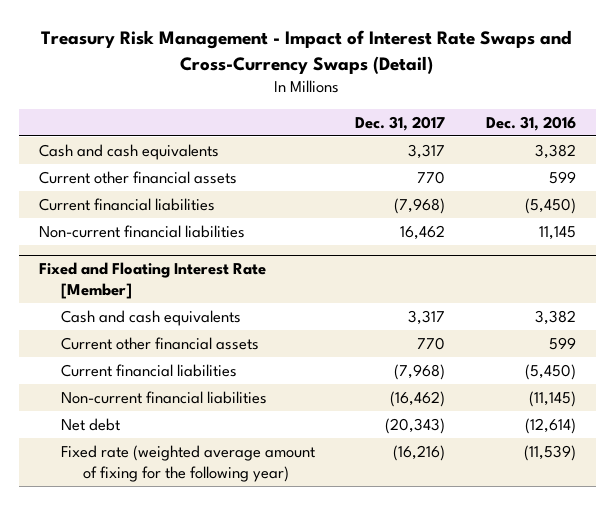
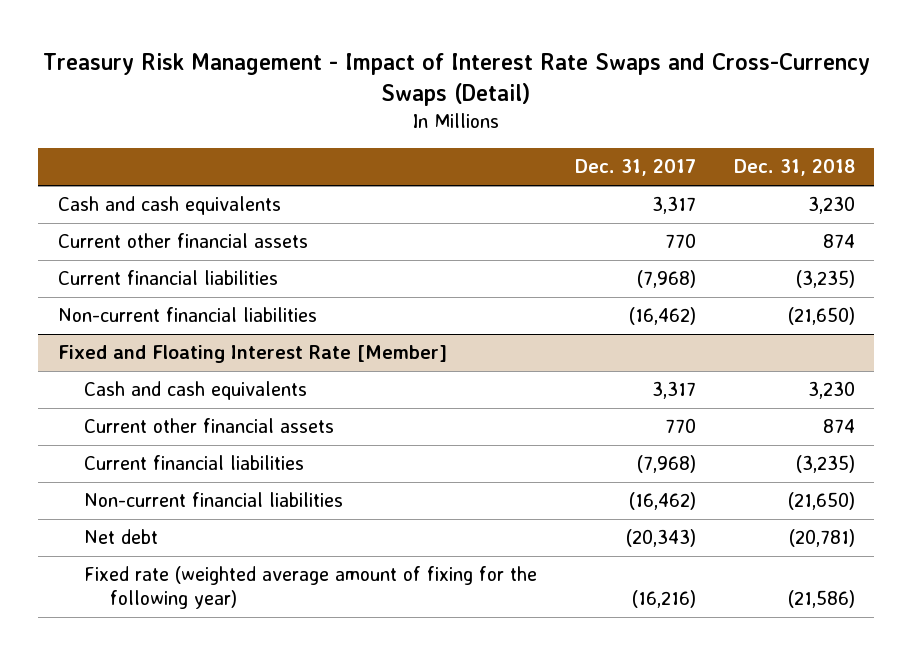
- | Dec. 31, 2017 | Dec. 31, 2016
+ | Dec. 31, 2017 | Dec. 31, 2018
- Non-current financial liabilities | 16,462 | 11,145
+ Non-current financial liabilities | (16,462) | (21,650)

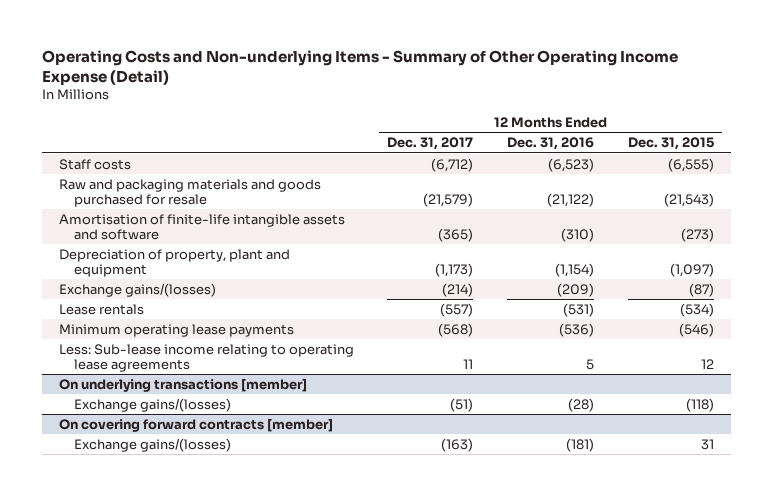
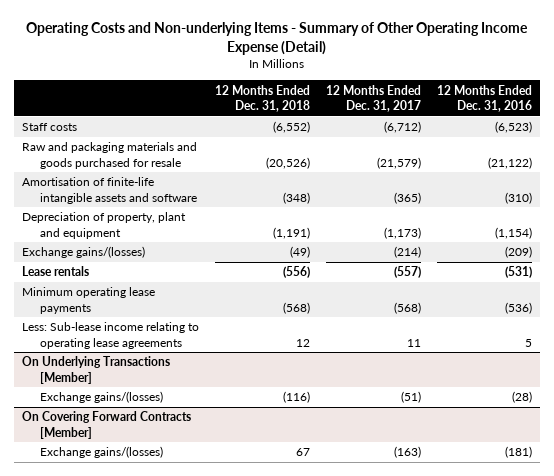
- | 12 Months Ended Dec. 31, 2017 | 12 Months Ended Dec. 31, 2016 | 12 Months Ended Dec. 31, 2015
+ | 12 Months Ended Dec. 31, 2018 | 12 Months Ended Dec. 31, 2017 | 12 Months Ended Dec. 31, 2016
- On underlying transactions [member]
+ On Underlying Transactions [Member]
- On covering forward contracts [member]
+ On Covering Forward Contracts [Member]

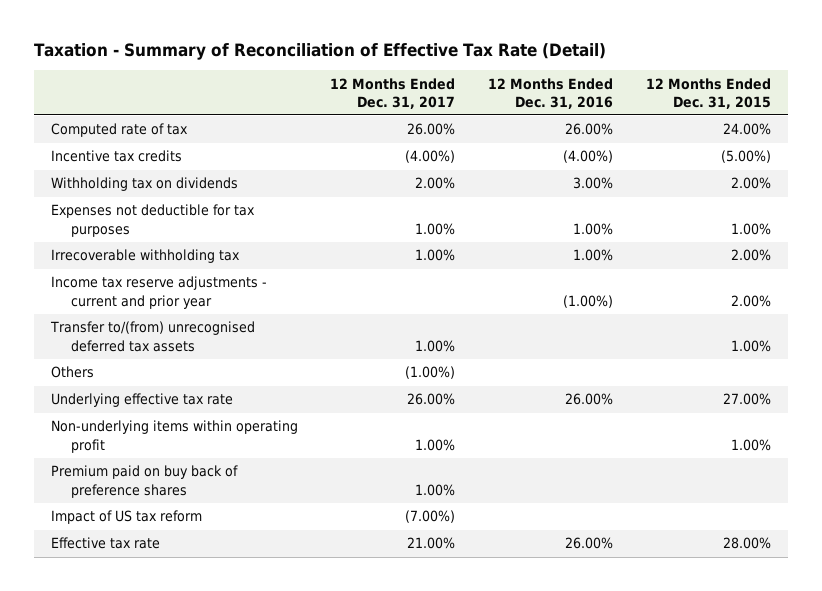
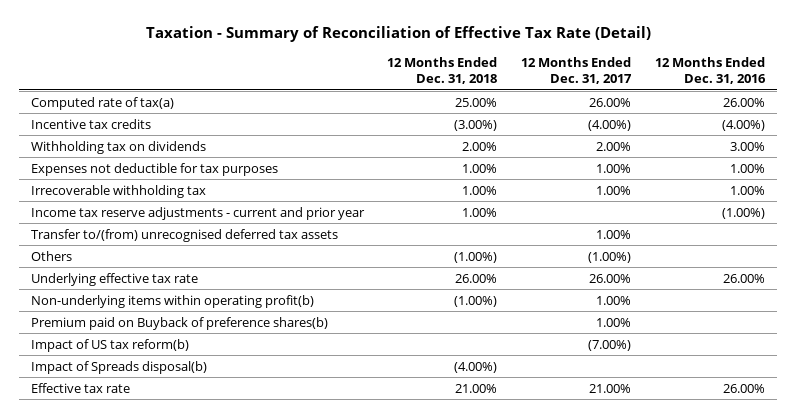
- | 12 Months Ended Dec. 31, 2017 | 12 Months Ended Dec. 31, 2016 | 12 Months Ended Dec. 31, 2015
+ | 12 Months Ended Dec. 31, 2018 | 12 Months Ended Dec. 31, 2017 | 12 Months Ended Dec. 31, 2016
- Computed rate of tax | 26.00% | 26.00% | 24.00%
+ Computed rate of tax(a) | 25.00% | 26.00% | 26.00%
- Non-underlying items within operating profit | 1.00% | | 1.00%
- Premium paid on buy back of preference shares | 1.00% | |
- Impact of US tax reform | (7.00%) | |
+ Non-underlying items within operating profit(b) | (1.00%) | 1.00% |
+ Premium paid on Buyback of preference shares(b) | | 1.00% |
+ Impact of US tax reform(b) | | (7.00%) |
+ Impact of Spreads disposal(b) | (4.00%) | |

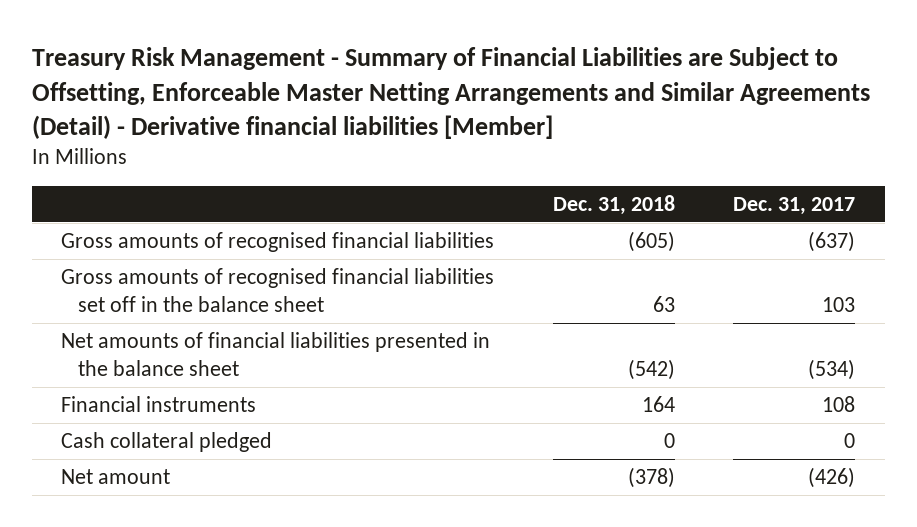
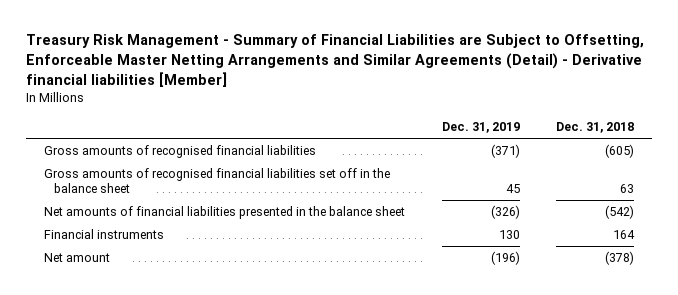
- | Dec. 31, 2018 | Dec. 31, 2017
+ | Dec. 31, 2019 | Dec. 31, 2018
- Cash collateral pledged | 0 | 0

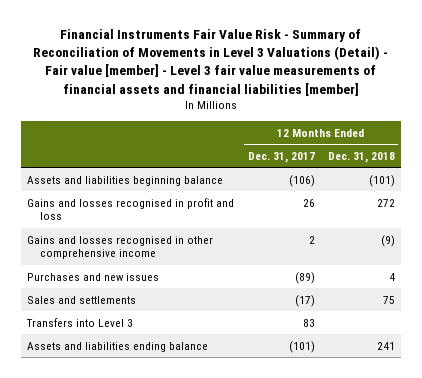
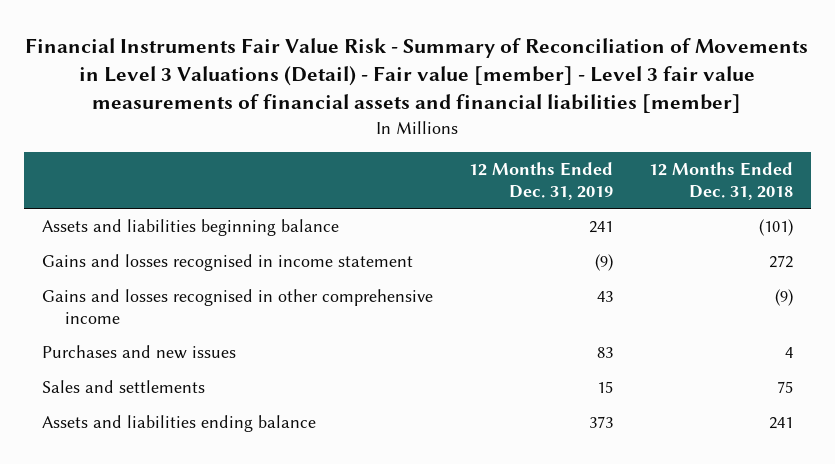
- | 12 Months Ended Dec. 31, 2017 | 12 Months Ended Dec. 31, 2018
+ | 12 Months Ended Dec. 31, 2019 | 12 Months Ended Dec. 31, 2018
- Gains and losses recognised in profit and loss | 26 | 272
+ Gains and losses recognised in income statement | (9) | 272
- Transfers into Level 3 | 83 |

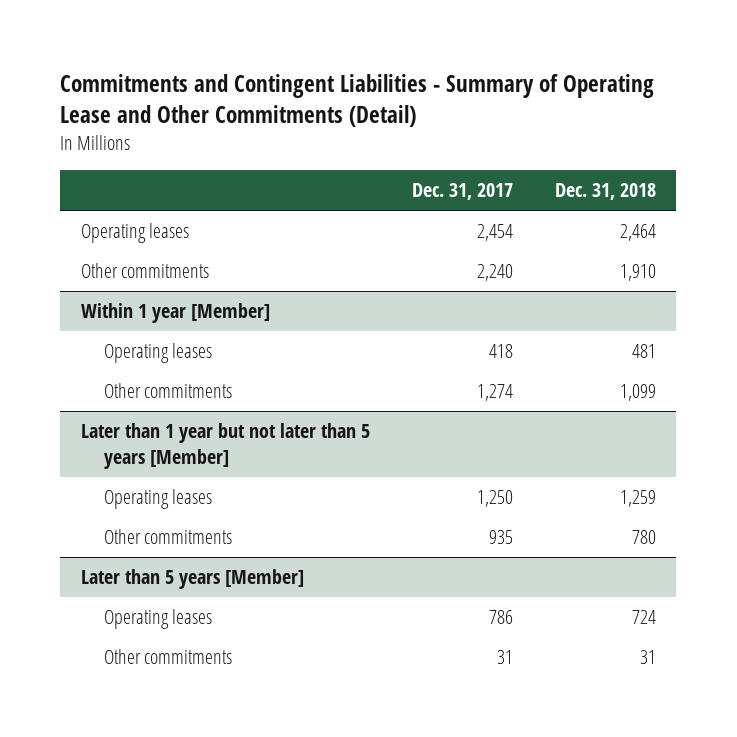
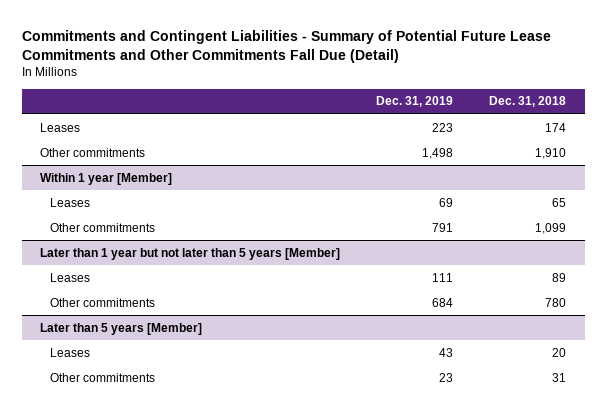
- Commitments and Contingent Liabilities - Summary of Operating Lease and Other Commitments (Detail)
+ Commitments and Contingent Liabilities - Summary of Potential Future Lease Commitments and Other Commitments Fall Due (Detail)
- | Dec. 31, 2017 | Dec. 31, 2018
+ | Dec. 31, 2019 | Dec. 31, 2018
- Operating leases | 2,454 | 2,464
+ Leases | 223 | 174
@ Within 1 year [Member]
- Operating leases | 418 | 481
+ Leases | 69 | 65
@ Later than 1 year but not later than 5 years [Member]
- Operating leases | 1,250 | 1,259
+ Leases | 111 | 89
@ Later than 5 years [Member]
- Operating leases | 786 | 724
+ Leases | 43 | 20

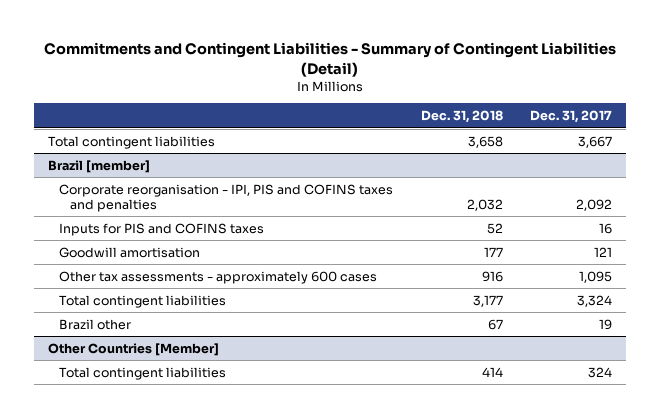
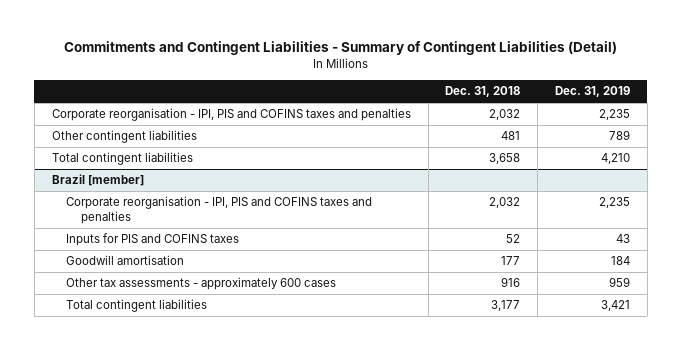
- | Dec. 31, 2018 | Dec. 31, 2017
+ | Dec. 31, 2018 | Dec. 31, 2019
+ Corporate reorganisation - IPI, PIS and COFINS taxes and penalties | 2,032 | 2,235
+ Other contingent liabilities | 481 | 789
@ Brazil [member]
- Brazil other | 67 | 19
- Other Countries [Member]
- Total contingent liabilities | 414 | 324

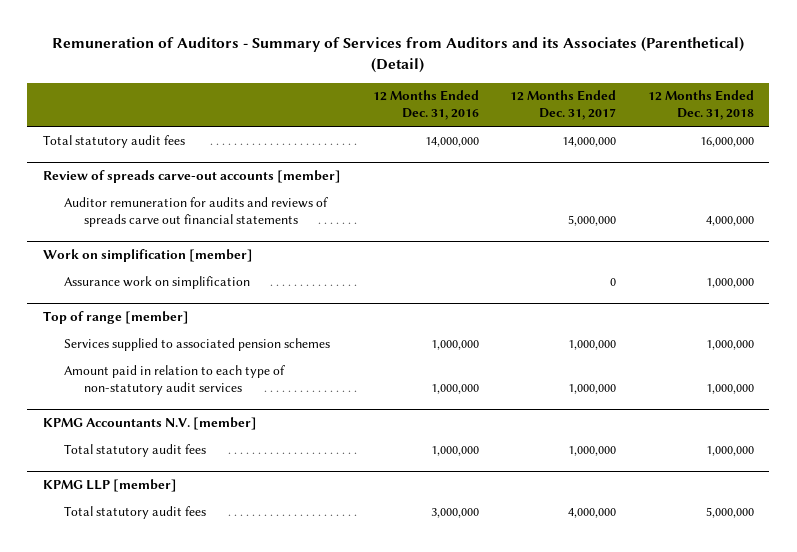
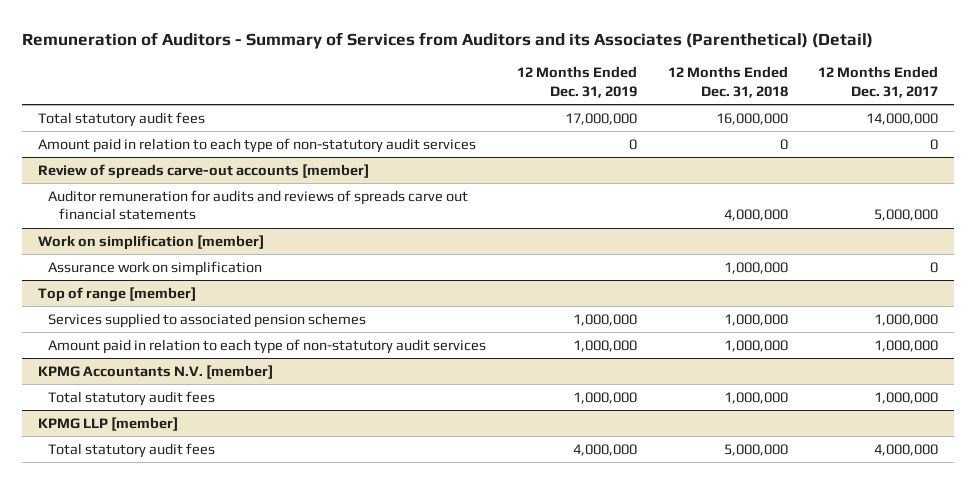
- | 12 Months Ended Dec. 31, 2016 | 12 Months Ended Dec. 31, 2017 | 12 Months Ended Dec. 31, 2018
+ | 12 Months Ended Dec. 31, 2019 | 12 Months Ended Dec. 31, 2018 | 12 Months Ended Dec. 31, 2017
+ Amount paid in relation to each type of non-statutory audit services | 0 | 0 | 0

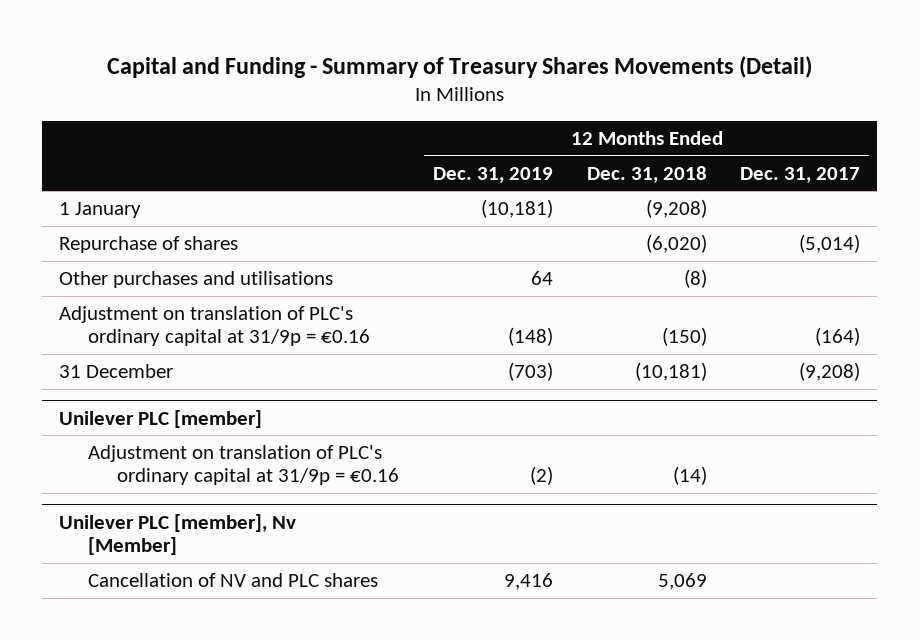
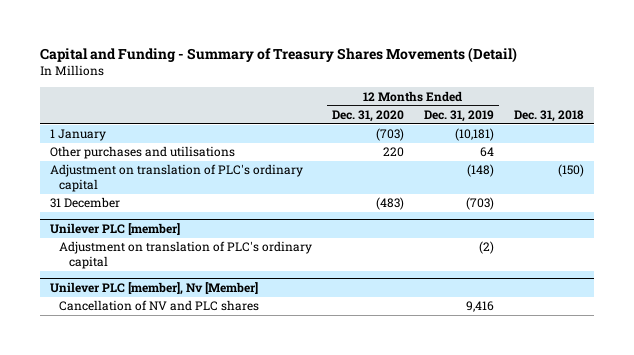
- | 12 Months Ended Dec. 31, 2019 | 12 Months Ended Dec. 31, 2018 | 12 Months Ended Dec. 31, 2017
+ | 12 Months Ended Dec. 31, 2020 | 12 Months Ended Dec. 31, 2019 | Dec. 31, 2018
- Repurchase of shares | | (6,020) | (5,014)
- Adjustment on translation of PLC's ordinary capital at 31/9p = €0.16 | (148) | (150) | (164)
+ Adjustment on translation of PLC's ordinary capital | | (148) | (150)
@ Unilever PLC [member]
- Adjustment on translation of PLC's ordinary capital at 31/9p = €0.16 | (2) | (14) |
+ Adjustment on translation of PLC's ordinary capital | | (2) |

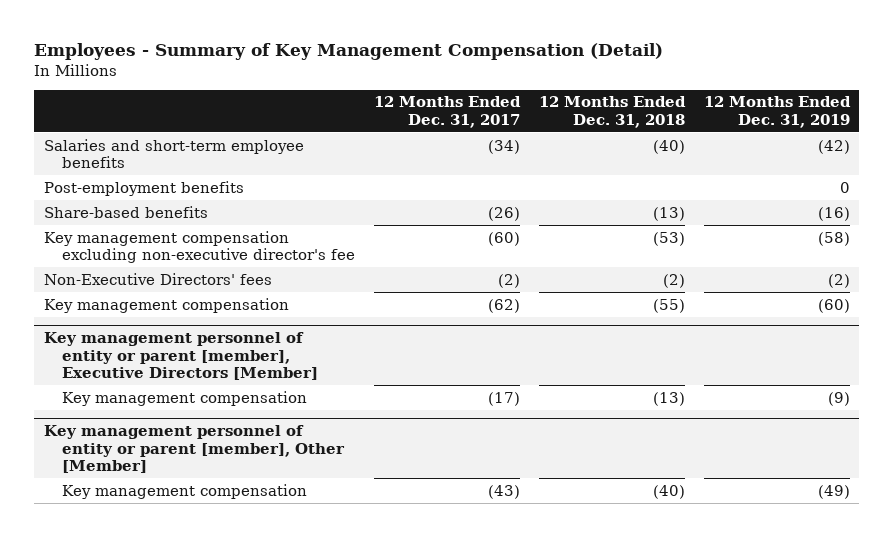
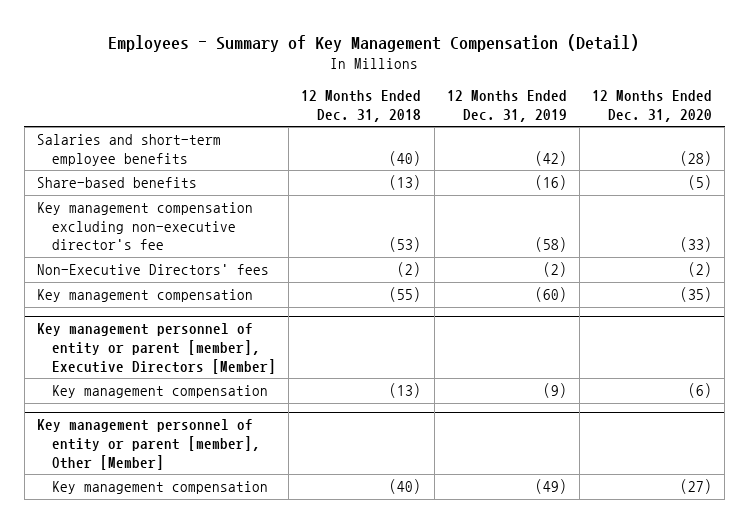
- | 12 Months Ended Dec. 31, 2017 | 12 Months Ended Dec. 31, 2018 | 12 Months Ended Dec. 31, 2019
+ | 12 Months Ended Dec. 31, 2018 | 12 Months Ended Dec. 31, 2019 | 12 Months Ended Dec. 31, 2020
- Post-employment benefits | | | 0

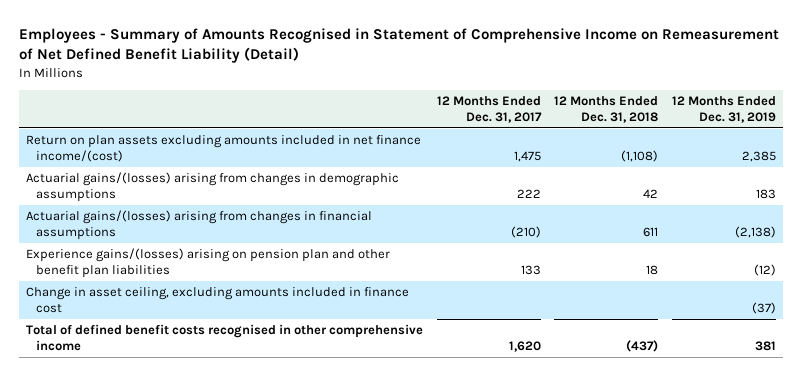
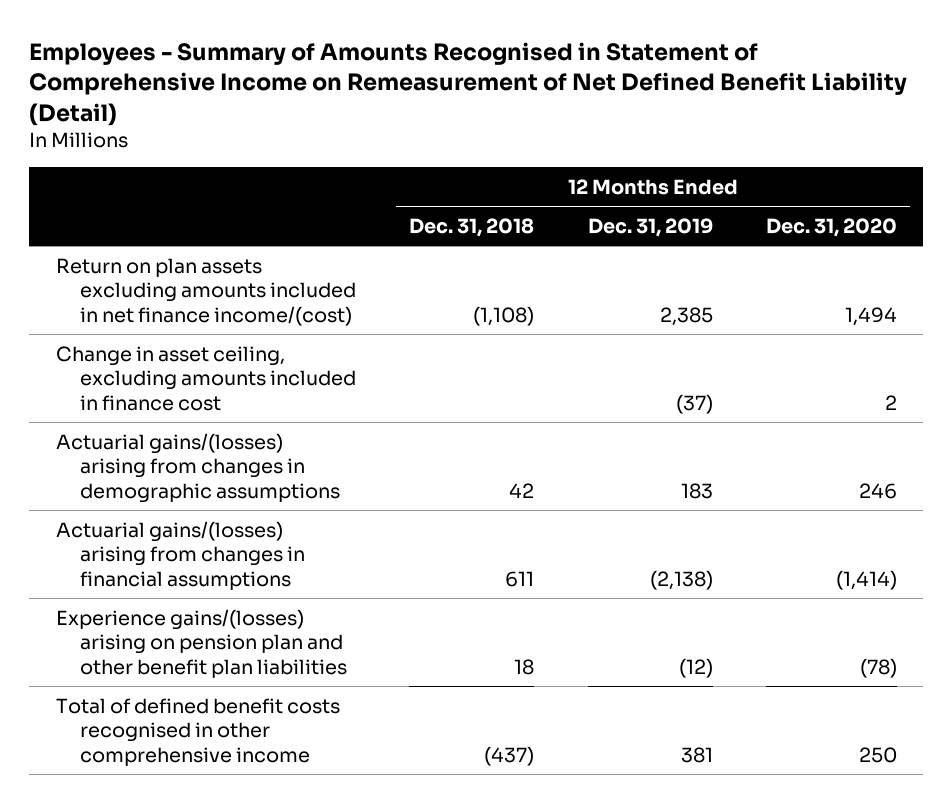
- | 12 Months Ended Dec. 31, 2017 | 12 Months Ended Dec. 31, 2018 | 12 Months Ended Dec. 31, 2019
+ | 12 Months Ended Dec. 31, 2018 | 12 Months Ended Dec. 31, 2019 | 12 Months Ended Dec. 31, 2020
moved up: Change in asset ceiling, excluding amounts included in finance cost | | (37) | 2

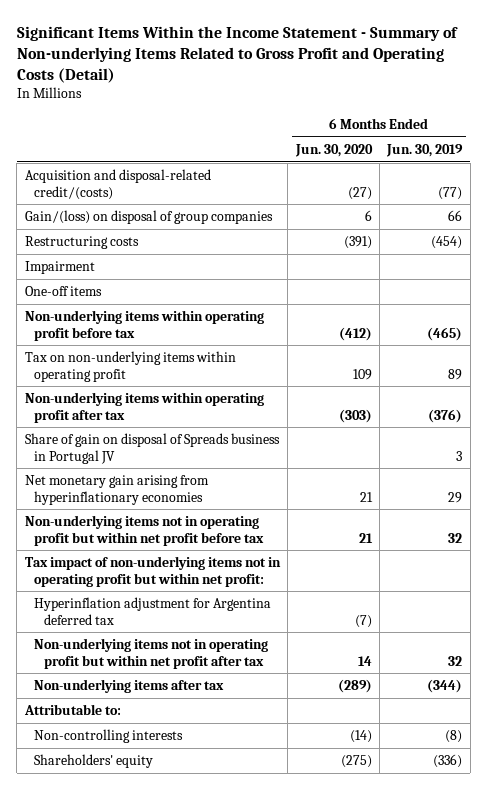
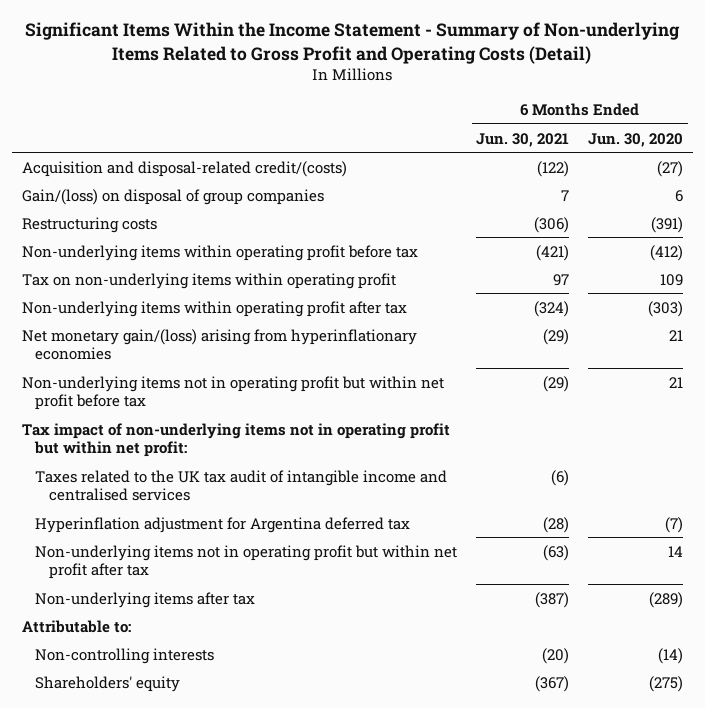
- | 6 Months Ended Jun. 30, 2020 | 6 Months Ended Jun. 30, 2019
+ | 6 Months Ended Jun. 30, 2021 | 6 Months Ended Jun. 30, 2020
- Impairment
- One-off items
- Share of gain on disposal of Spreads business in Portugal JV | | 3
- Net monetary gain arising from hyperinflationary economies | 21 | 29
+ Net monetary gain/(loss) arising from hyperinflationary economies | (29) | 21
+ Taxes related to the UK tax audit of intangible income and centralised services | (6) |

